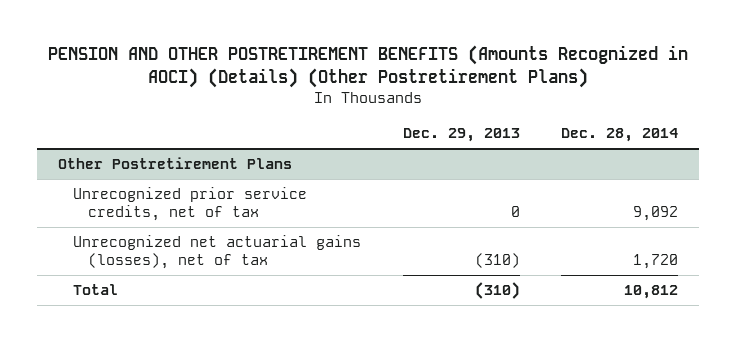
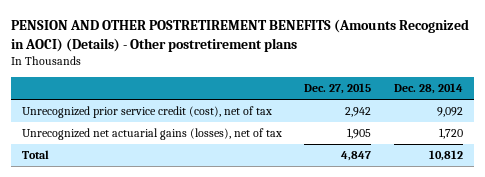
- PENSION AND OTHER POSTRETIREMENT BENEFITS (Amounts Recognized in AOCI) (Details) (Other Postretirement Plans)
+ PENSION AND OTHER POSTRETIREMENT BENEFITS (Amounts Recognized in AOCI) (Details) - Other postretirement plans
- | Dec. 29, 2013 | Dec. 28, 2014
+ | Dec. 27, 2015 | Dec. 28, 2014
- Other Postretirement Plans
- Unrecognized prior service credits, net of tax | 0 | 9,092
+ Unrecognized prior service credit (cost), net of tax | 2,942 | 9,092

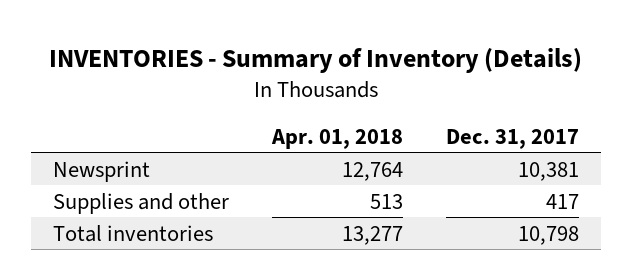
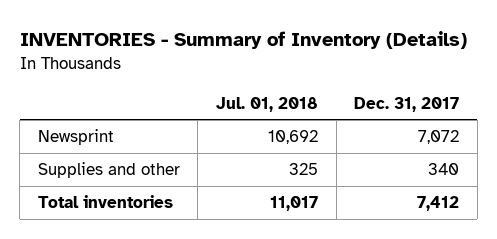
- | Apr. 01, 2018 | Dec. 31, 2017
+ | Jul. 01, 2018 | Dec. 31, 2017
- Newsprint | 12,764 | 10,381
- Supplies and other | 513 | 417
- Total inventories | 13,277 | 10,798
+ Newsprint | 10,692 | 7,072
+ Supplies and other | 325 | 340
+ Total inventories | 11,017 | 7,412

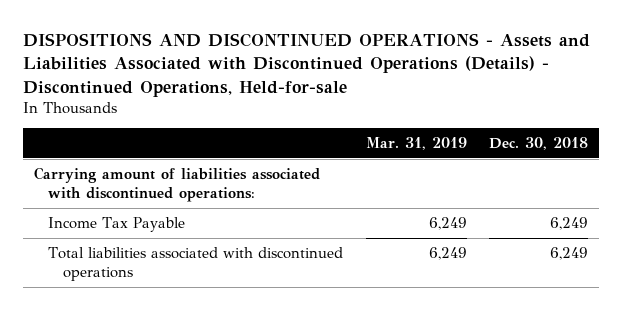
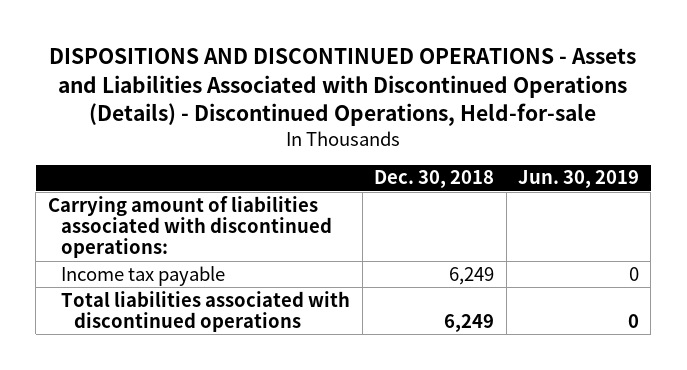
- | Mar. 31, 2019 | Dec. 30, 2018
+ | Dec. 30, 2018 | Jun. 30, 2019
- Income Tax Payable | 6,249 | 6,249
+ Income tax payable | 6,249 | 0

